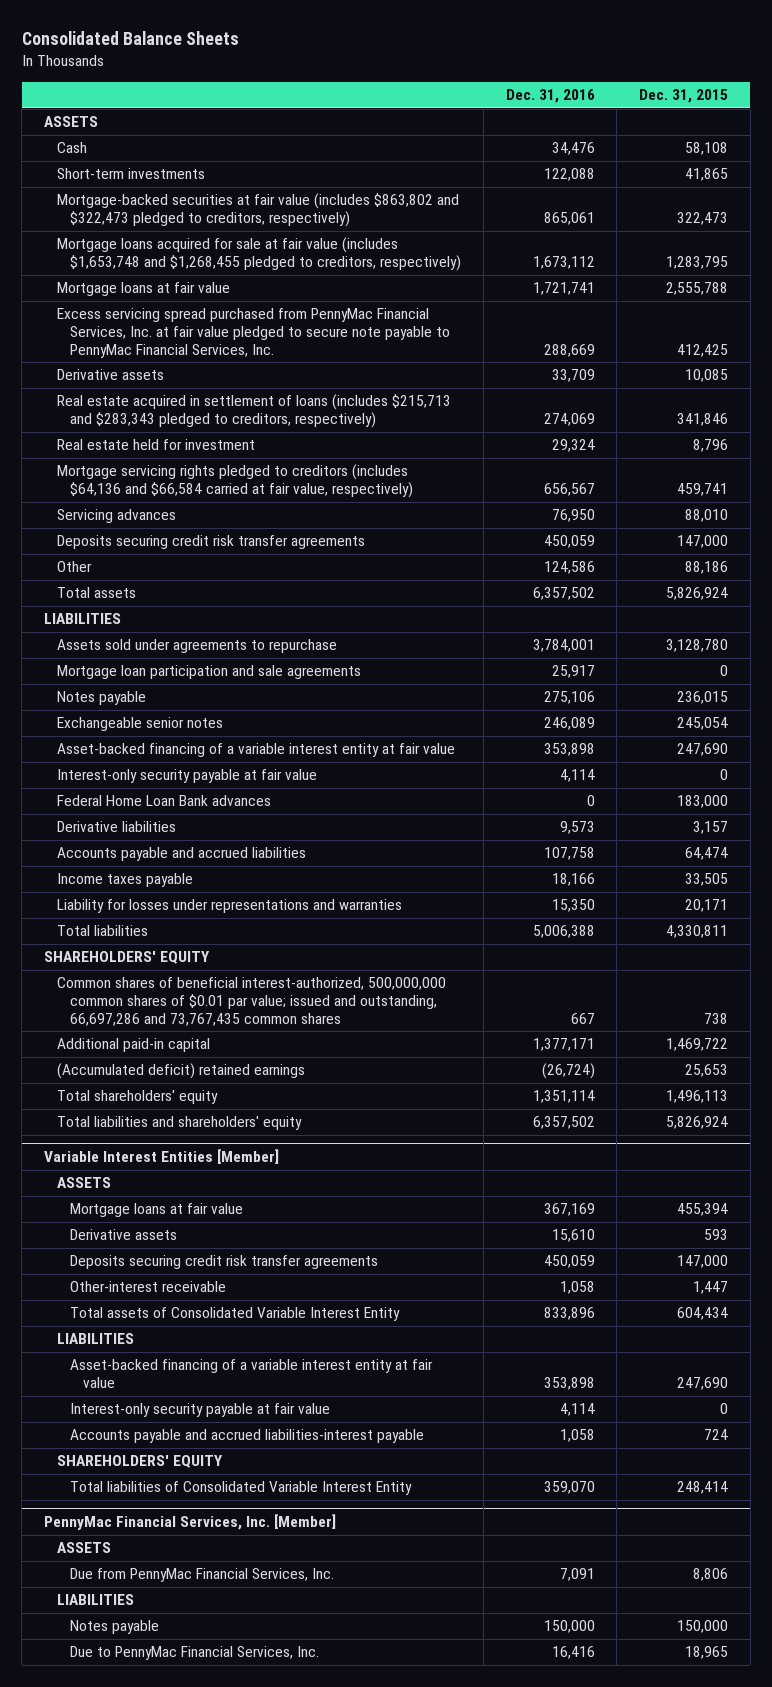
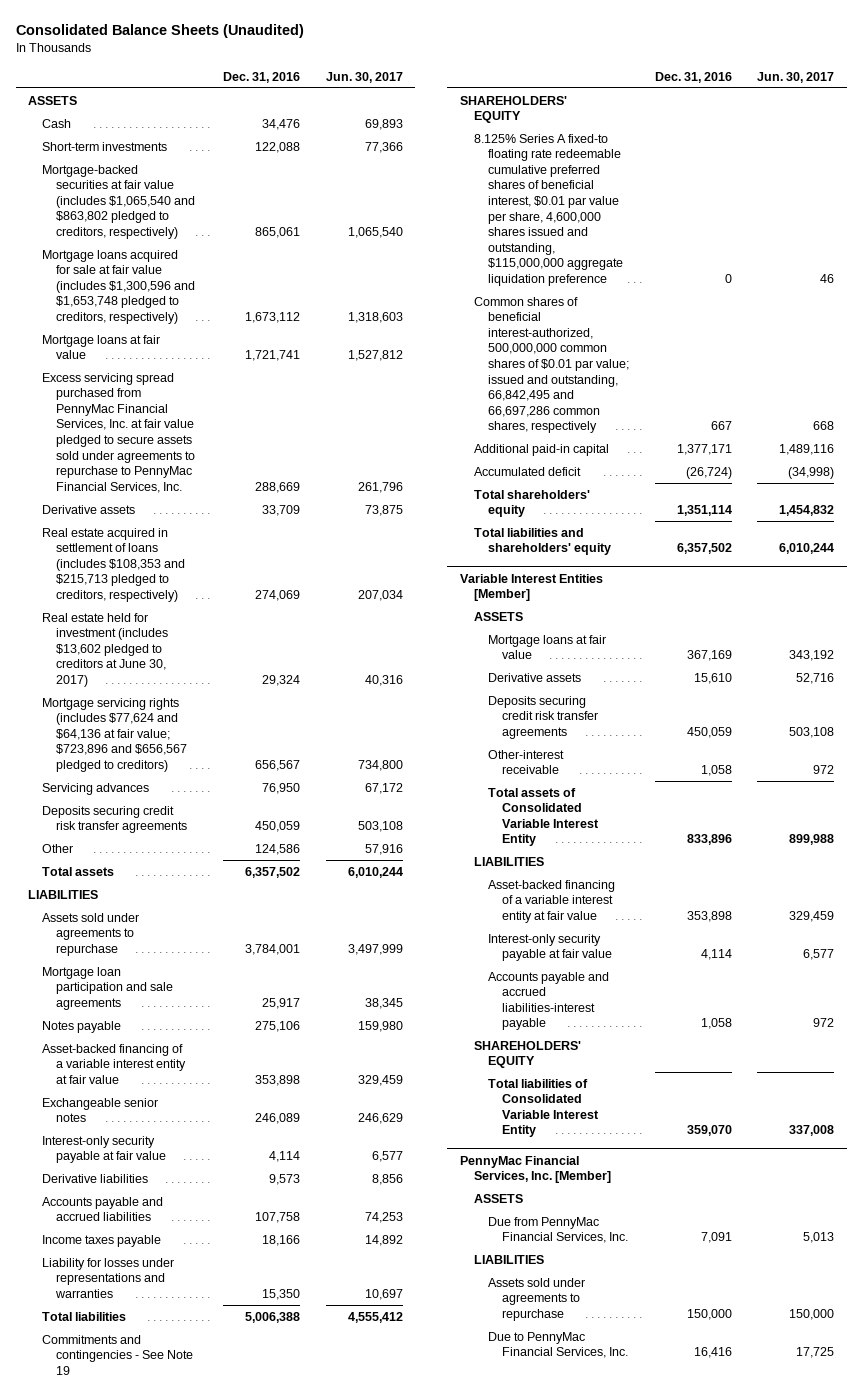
- Consolidated Balance Sheets
+ Consolidated Balance Sheets (Unaudited)
- | Dec. 31, 2016 | Dec. 31, 2015
+ | Dec. 31, 2016 | Jun. 30, 2017
- Mortgage-backed securities at fair value (includes $863,802 and $322,473 pledged to creditors, respectively) | 865,061 | 322,473
- Mortgage loans acquired for sale at fair value (includes $1,653,748 and $1,268,455 pledged to creditors, respectively) | 1,673,112 | 1,283,795
+ Mortgage-backed securities at fair value (includes $1,065,540 and $863,802 pledged to creditors, respectively) | 865,061 | 1,065,540
+ Mortgage loans acquired for sale at fair value (includes $1,300,596 and $1,653,748 pledged to creditors, respectively) | 1,673,112 | 1,318,603
- Excess servicing spread purchased from PennyMac Financial Services, Inc. at fair value pledged to secure note payable to PennyMac Financial Services, Inc. | 288,669 | 412,425
+ Excess servicing spread purchased from PennyMac Financial Services, Inc. at fair value pledged to secure assets sold under agreements to repurchase to PennyMac Financial Services, Inc. | 288,669 | 261,796
- Real estate acquired in settlement of loans (includes $215,713 and $283,343 pledged to creditors, respectively) | 274,069 | 341,846
- Real estate held for investment | 29,324 | 8,796
- Mortgage servicing rights pledged to creditors (includes $64,136 and $66,584 carried at fair value, respectively) | 656,567 | 459,741
+ Real estate acquired in settlement of loans (includes $108,353 and $215,713 pledged to creditors, respectively) | 274,069 | 207,034
+ Real estate held for investment (includes $13,602 pledged to creditors at June 30, 2017) | 29,324 | 40,316
+ Mortgage servicing rights (includes $77,624 and $64,136 at fair value; $723,896 and $656,567 pledged to creditors) | 656,567 | 734,800
moved down: Exchangeable senior notes | 246,089 | 246,629
- Federal Home Loan Bank advances | 0 | 183,000
+ Commitments and contingencies - See Note 19
- Common shares of beneficial interest-authorized, 500,000,000 common shares of $0.01 par value; issued and outstanding, 66,697,286 and 73,767,435 common shares | 667 | 738
+ 8.125% Series A fixed-to floating rate redeemable cumulative preferred shares of beneficial interest, $0.01 par value per share, 4,600,000 shares issued and outstanding, $115,000,000 aggregate liquidation preference | 0 | 46
+ Common shares of beneficial interest-authorized, 500,000,000 common shares of $0.01 par value; issued and outstanding, 66,842,495 and 66,697,286 common shares, respectively | 667 | 668
- (Accumulated deficit) retained earnings | (26,724) | 25,653
+ Accumulated deficit | (26,724) | (34,998)
@ PennyMac Financial Services, Inc. [Member]
- Notes payable | 150,000 | 150,000
+ Assets sold under agreements to repurchase | 150,000 | 150,000

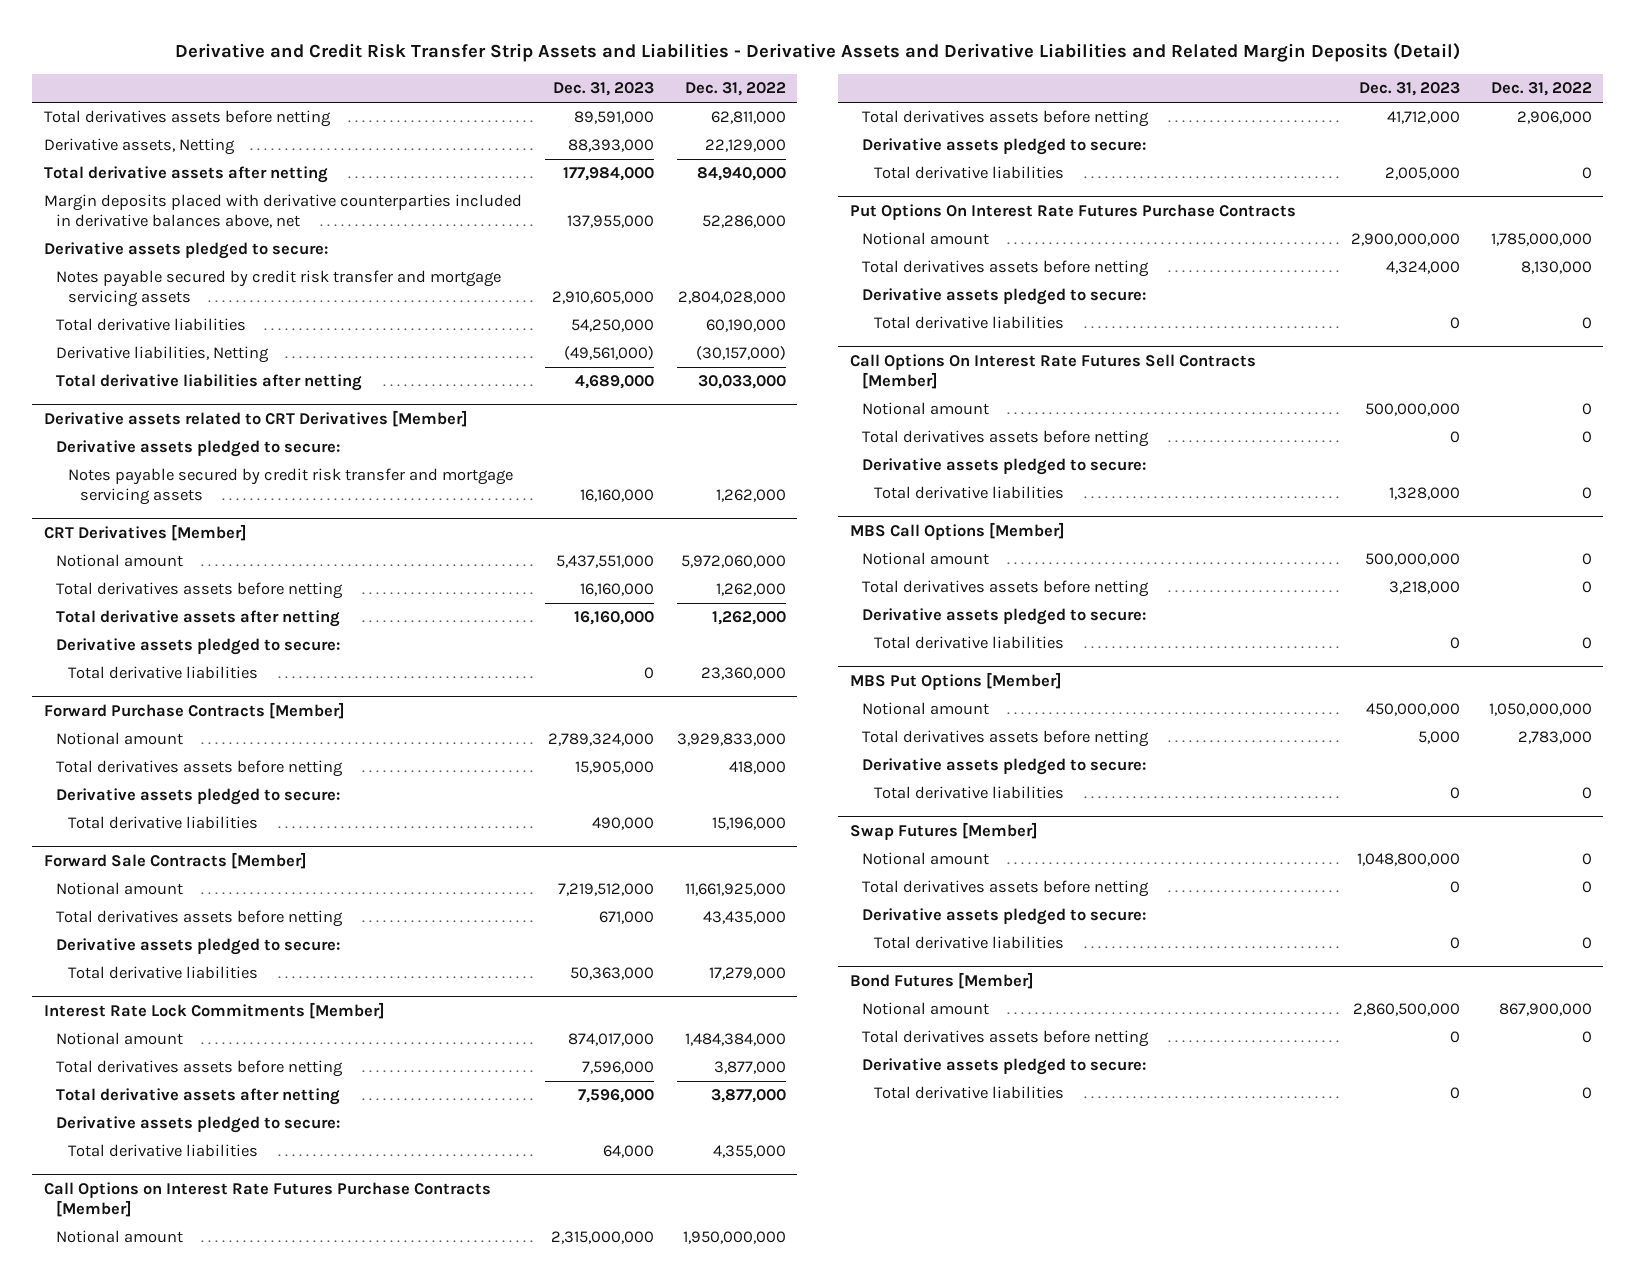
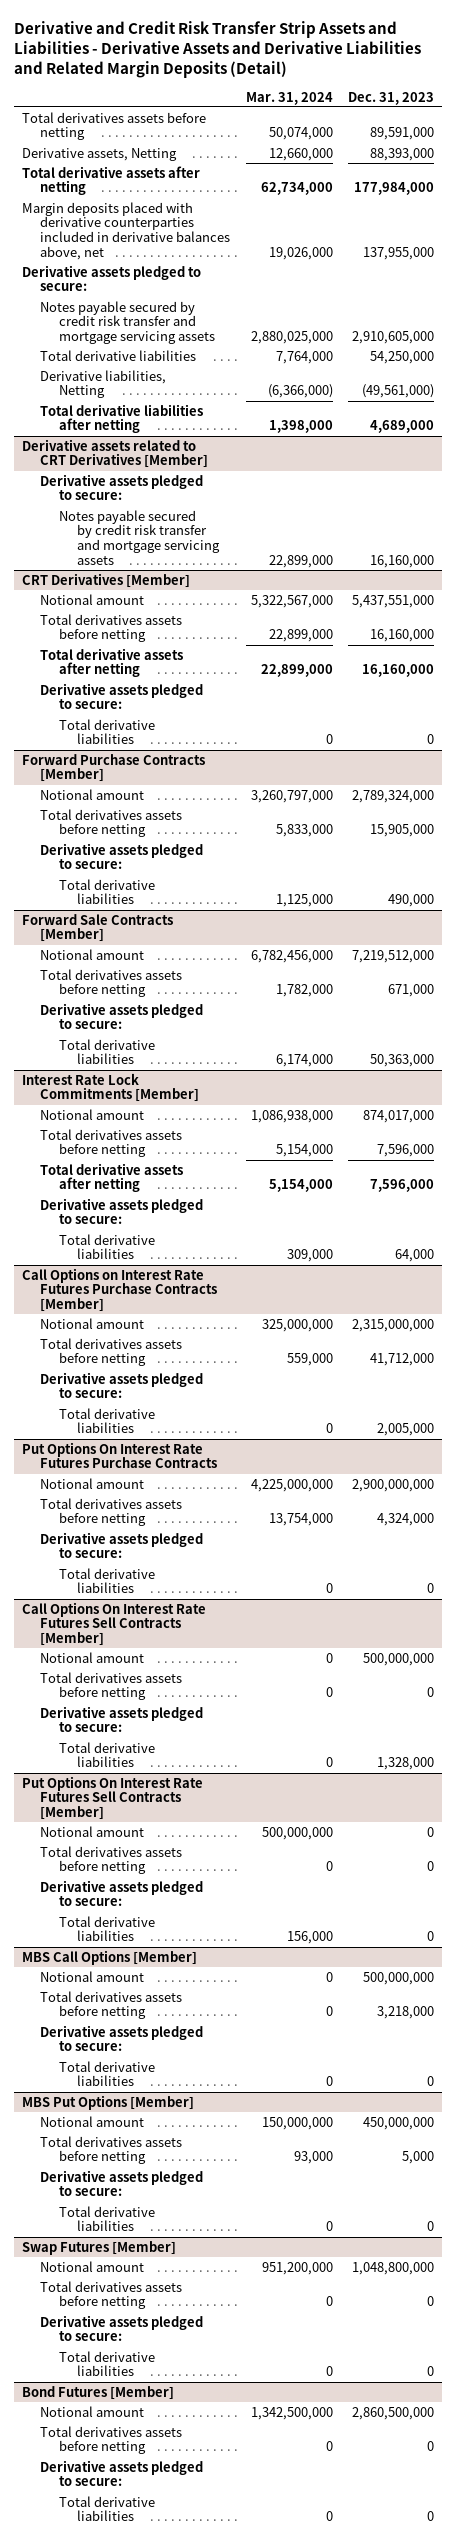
- | Dec. 31, 2023 | Dec. 31, 2022
+ | Mar. 31, 2024 | Dec. 31, 2023
+ Put Options On Interest Rate Futures Sell Contracts [Member]
+ Notional amount | 500,000,000 | 0
+ Total derivatives assets before netting | 0 | 0
+ Derivative assets pledged to secure:
+ Total derivative liabilities | 156,000 | 0

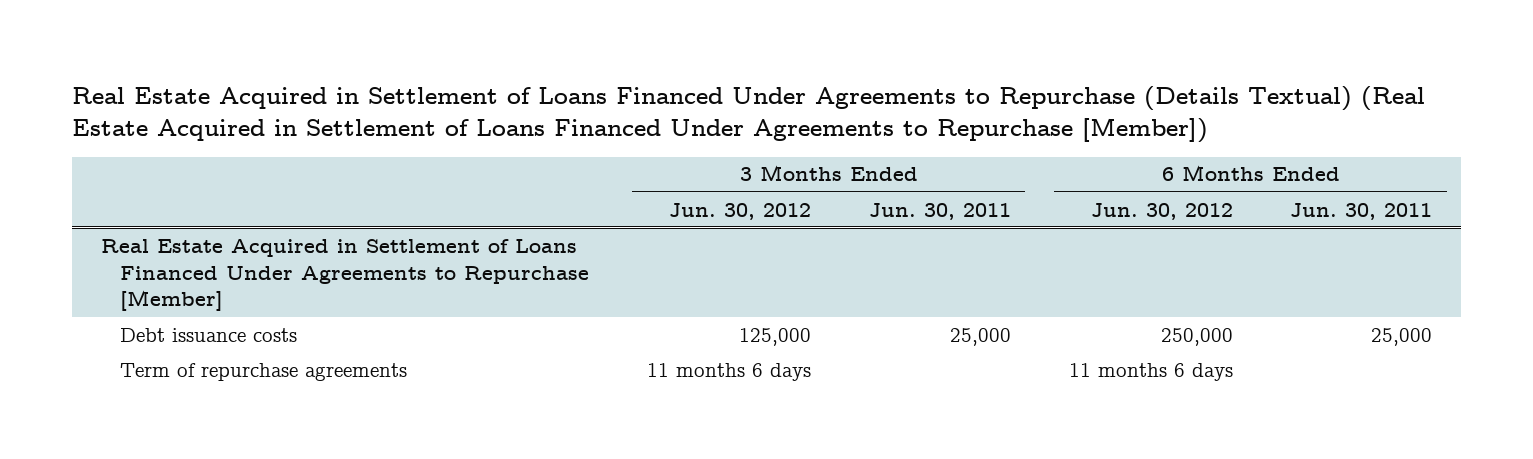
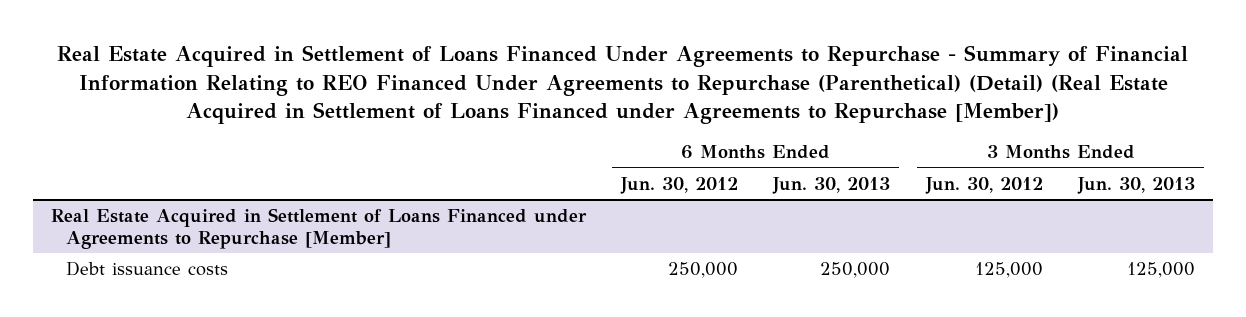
- Real Estate Acquired in Settlement of Loans Financed Under Agreements to Repurchase (Details Textual) (Real Estate Acquired in Settlement of Loans Financed Under Agreements to Repurchase [Member])
+ Real Estate Acquired in Settlement of Loans Financed Under Agreements to Repurchase - Summary of Financial Information Relating to REO Financed Under Agreements to Repurchase (Parenthetical) (Detail) (Real Estate Acquired in Settlement of Loans Financed under Agreements to Repurchase [Member])
- | 3 Months Ended Jun. 30, 2012 | 3 Months Ended Jun. 30, 2011 | 6 Months Ended Jun. 30, 2012 | 6 Months Ended Jun. 30, 2011
+ | 6 Months Ended Jun. 30, 2012 | 6 Months Ended Jun. 30, 2013 | 3 Months Ended Jun. 30, 2012 | 3 Months Ended Jun. 30, 2013
- Real Estate Acquired in Settlement of Loans Financed Under Agreements to Repurchase [Member]
+ Real Estate Acquired in Settlement of Loans Financed under Agreements to Repurchase [Member]
- Term of repurchase agreements | 11 months 6 days | | 11 months 6 days |

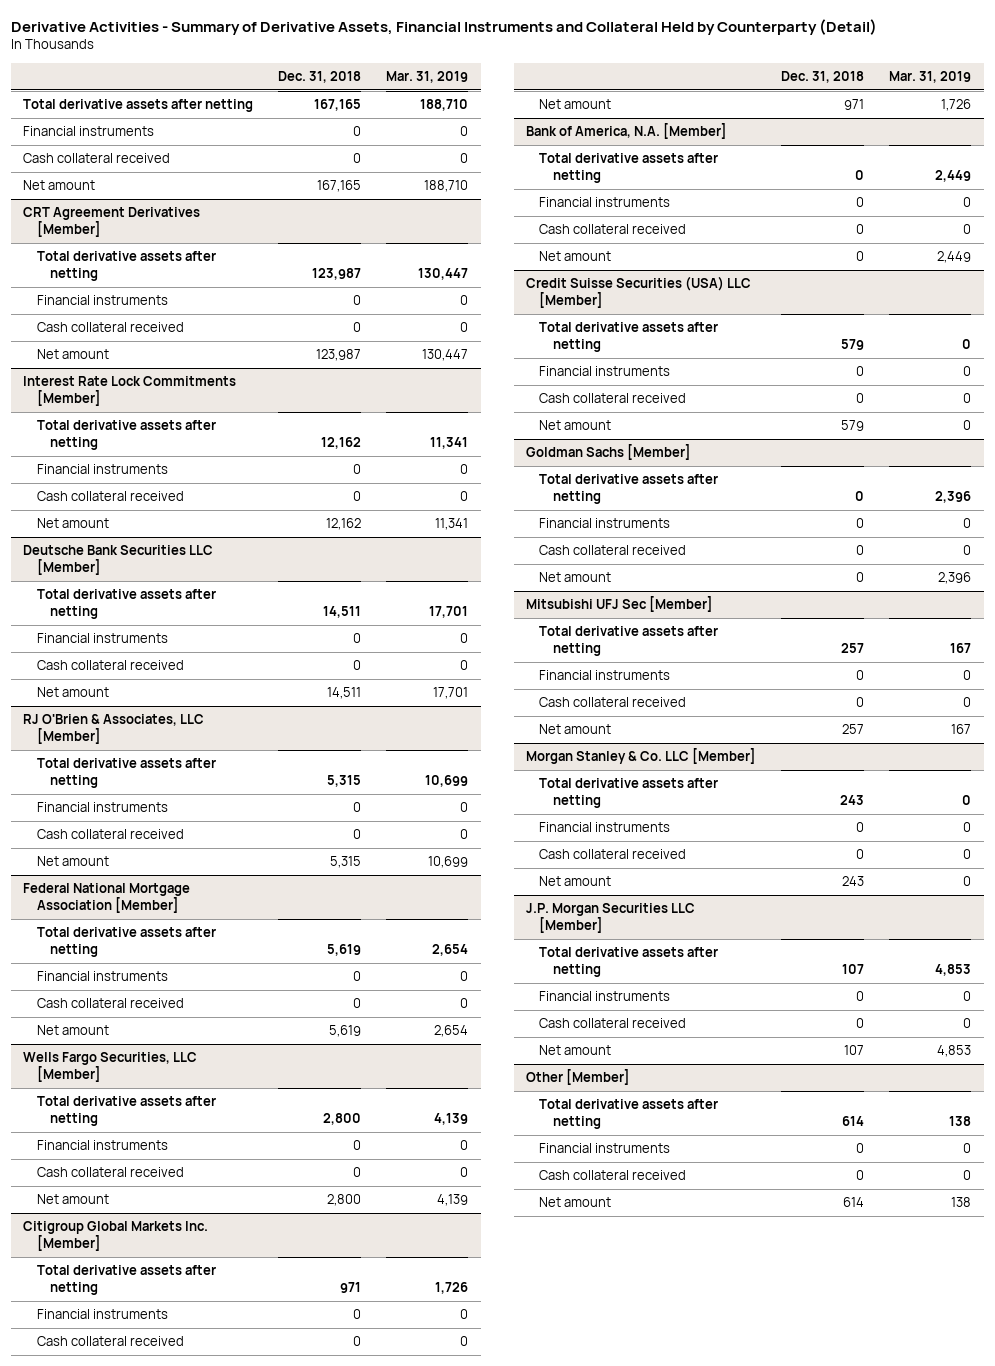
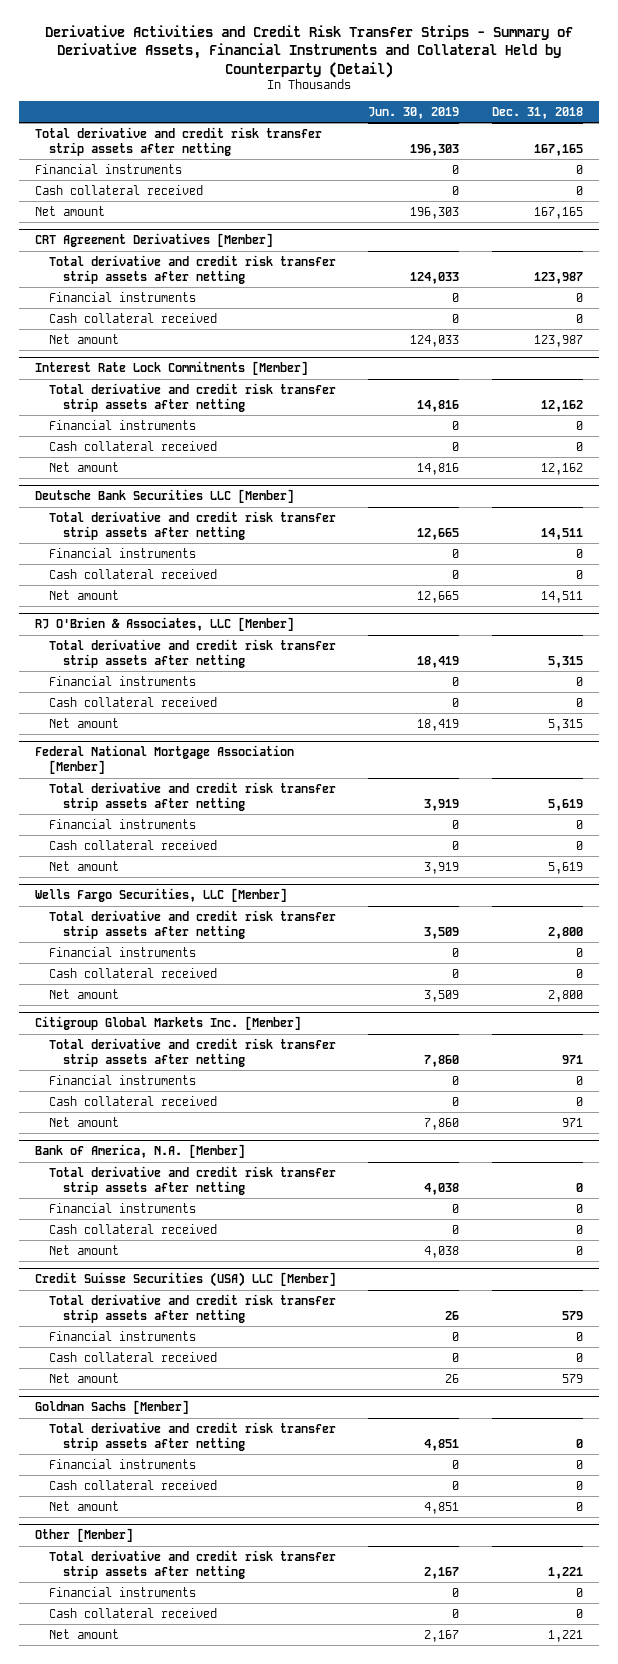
- Derivative Activities - Summary of Derivative Assets, Financial Instruments and Collateral Held by Counterparty (Detail)
+ Derivative Activities and Credit Risk Transfer Strips - Summary of Derivative Assets, Financial Instruments and Collateral Held by Counterparty (Detail)
- | Dec. 31, 2018 | Mar. 31, 2019
+ | Jun. 30, 2019 | Dec. 31, 2018
- Total derivative assets after netting | 167,165 | 188,710
+ Total derivative and credit risk transfer strip assets after netting | 196,303 | 167,165
@ CRT Agreement Derivatives [Member]
- Total derivative assets after netting | 123,987 | 130,447
+ Total derivative and credit risk transfer strip assets after netting | 124,033 | 123,987
@ Interest Rate Lock Commitments [Member]
- Total derivative assets after netting | 12,162 | 11,341
+ Total derivative and credit risk transfer strip assets after netting | 14,816 | 12,162
@ Deutsche Bank Securities LLC [Member]
- Total derivative assets after netting | 14,511 | 17,701
+ Total derivative and credit risk transfer strip assets after netting | 12,665 | 14,511
@ RJ O'Brien & Associates, LLC [Member]
- Total derivative assets after netting | 5,315 | 10,699
+ Total derivative and credit risk transfer strip assets after netting | 18,419 | 5,315
@ Federal National Mortgage Association [Member]
- Total derivative assets after netting | 5,619 | 2,654
+ Total derivative and credit risk transfer strip assets after netting | 3,919 | 5,619
@ Wells Fargo Securities, LLC [Member]
- Total derivative assets after netting | 2,800 | 4,139
+ Total derivative and credit risk transfer strip assets after netting | 3,509 | 2,800
@ Citigroup Global Markets Inc. [Member]
- Total derivative assets after netting | 971 | 1,726
+ Total derivative and credit risk transfer strip assets after netting | 7,860 | 971
@ Bank of America, N.A. [Member]
- Total derivative assets after netting | 0 | 2,449
+ Total derivative and credit risk transfer strip assets after netting | 4,038 | 0
@ Credit Suisse Securities (USA) LLC [Member]
- Total derivative assets after netting | 579 | 0
+ Total derivative and credit risk transfer strip assets after netting | 26 | 579
@ Goldman Sachs [Member]
- Total derivative assets after netting | 0 | 2,396
+ Total derivative and credit risk transfer strip assets after netting | 4,851 | 0
- Mitsubishi UFJ Sec [Member]
- Total derivative assets after netting | 257 | 167
- Financial instruments | 0 | 0
- Cash collateral received | 0 | 0
- Net amount | 257 | 167
- Morgan Stanley & Co. LLC [Member]
- Total derivative assets after netting | 243 | 0
- Financial instruments | 0 | 0
- Cash collateral received | 0 | 0
- Net amount | 243 | 0
- J.P. Morgan Securities LLC [Member]
- Total derivative assets after netting | 107 | 4,853
- Financial instruments | 0 | 0
- Cash collateral received | 0 | 0
- Net amount | 107 | 4,853
@ Other [Member]
- Total derivative assets after netting | 614 | 138
+ Total derivative and credit risk transfer strip assets after netting | 2,167 | 1,221
- Net amount | 614 | 138
+ Net amount | 2,167 | 1,221

